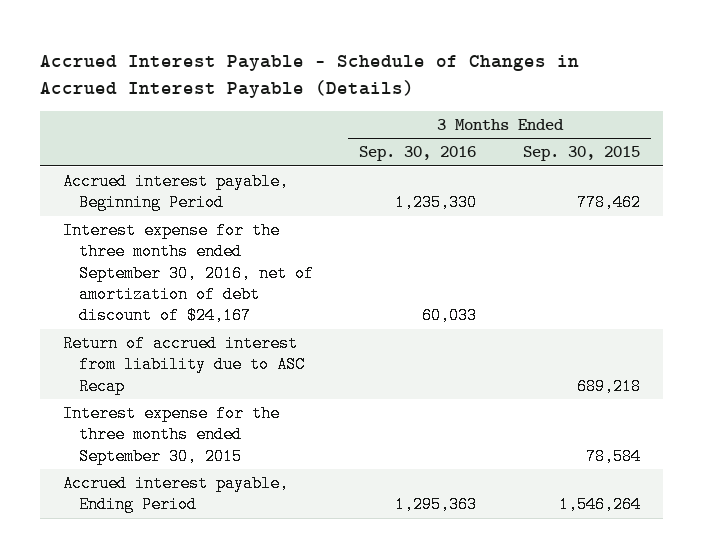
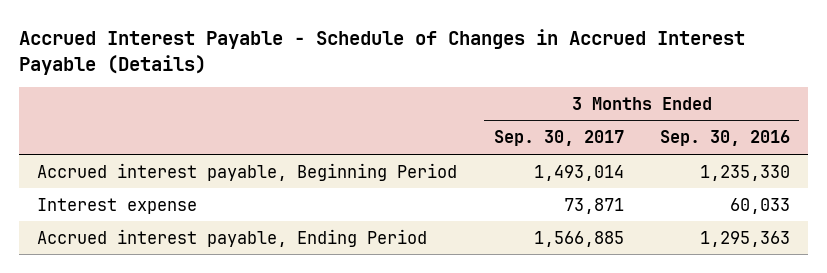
- | 3 Months Ended Sep. 30, 2016 | 3 Months Ended Sep. 30, 2015
+ | 3 Months Ended Sep. 30, 2017 | 3 Months Ended Sep. 30, 2016
- Interest expense for the three months ended September 30, 2016, net of amortization of debt discount of $24,167 | 60,033 |
- Return of accrued interest from liability due to ASC Recap | | 689,218
- Interest expense for the three months ended September 30, 2015 | | 78,584
+ Interest expense | 73,871 | 60,033

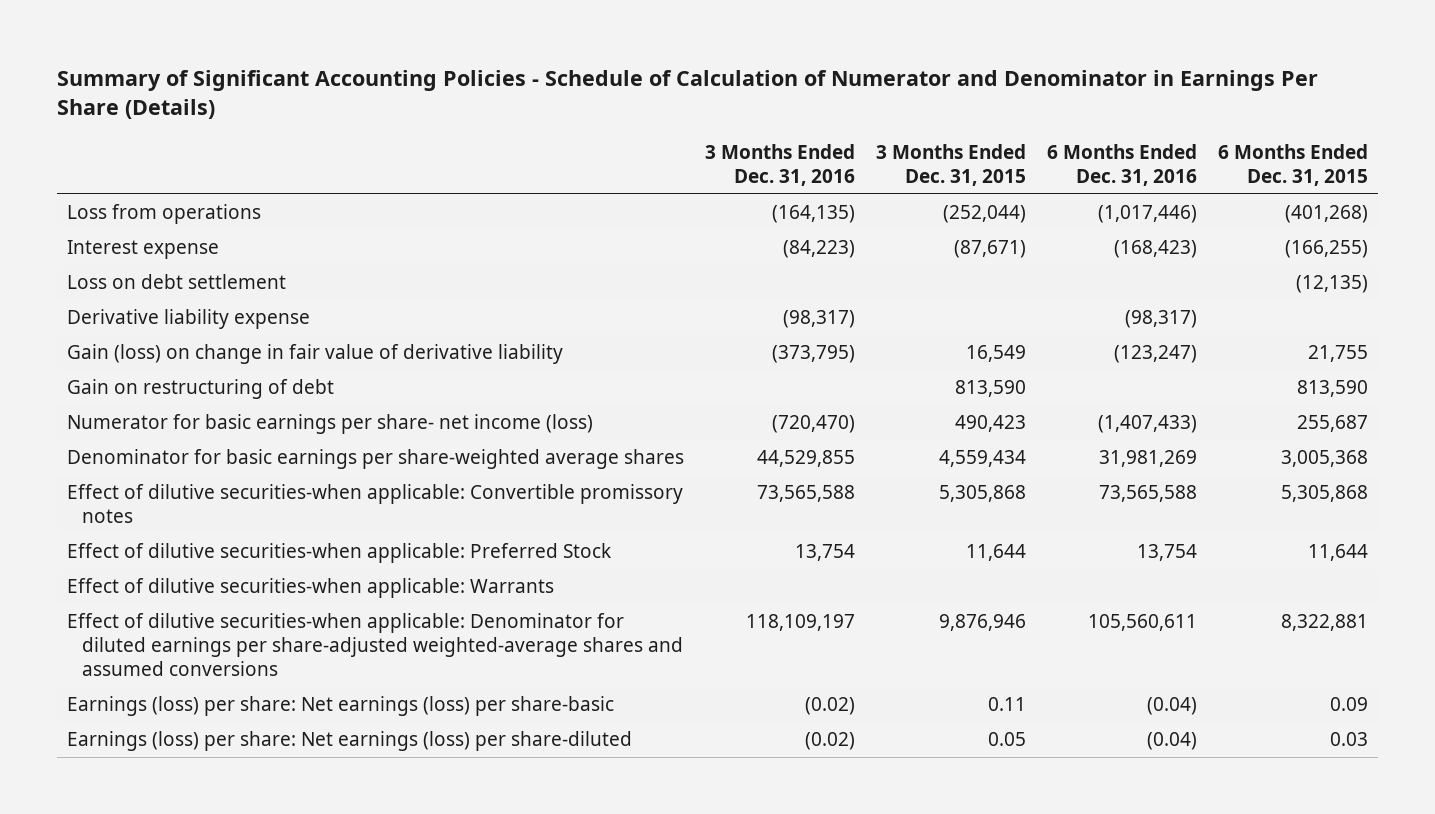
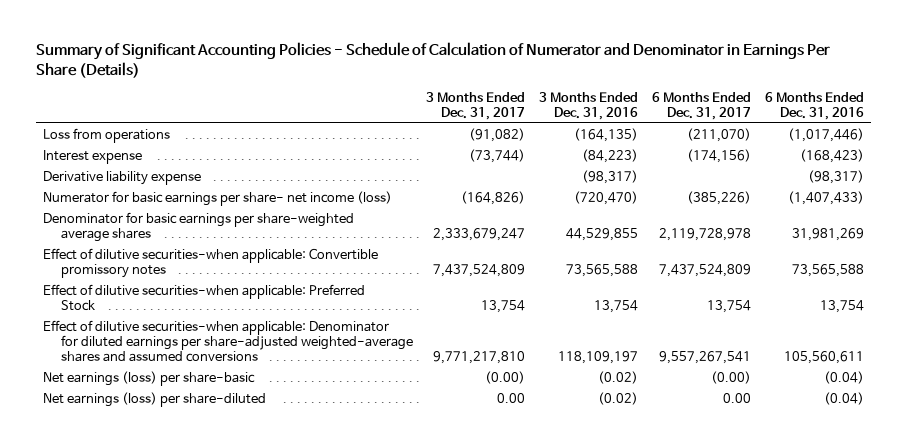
- | 3 Months Ended Dec. 31, 2016 | 3 Months Ended Dec. 31, 2015 | 6 Months Ended Dec. 31, 2016 | 6 Months Ended Dec. 31, 2015
+ | 3 Months Ended Dec. 31, 2017 | 3 Months Ended Dec. 31, 2016 | 6 Months Ended Dec. 31, 2017 | 6 Months Ended Dec. 31, 2016
- Loss on debt settlement | | | | (12,135)
- Gain (loss) on change in fair value of derivative liability | (373,795) | 16,549 | (123,247) | 21,755
- Gain on restructuring of debt | | 813,590 | | 813,590
- Effect of dilutive securities-when applicable: Warrants
- Earnings (loss) per share: Net earnings (loss) per share-basic | (0.02) | 0.11 | (0.04) | 0.09
- Earnings (loss) per share: Net earnings (loss) per share-diluted | (0.02) | 0.05 | (0.04) | 0.03
+ Net earnings (loss) per share-basic | (0.00) | (0.02) | (0.00) | (0.04)
+ Net earnings (loss) per share-diluted | 0.00 | (0.02) | 0.00 | (0.04)

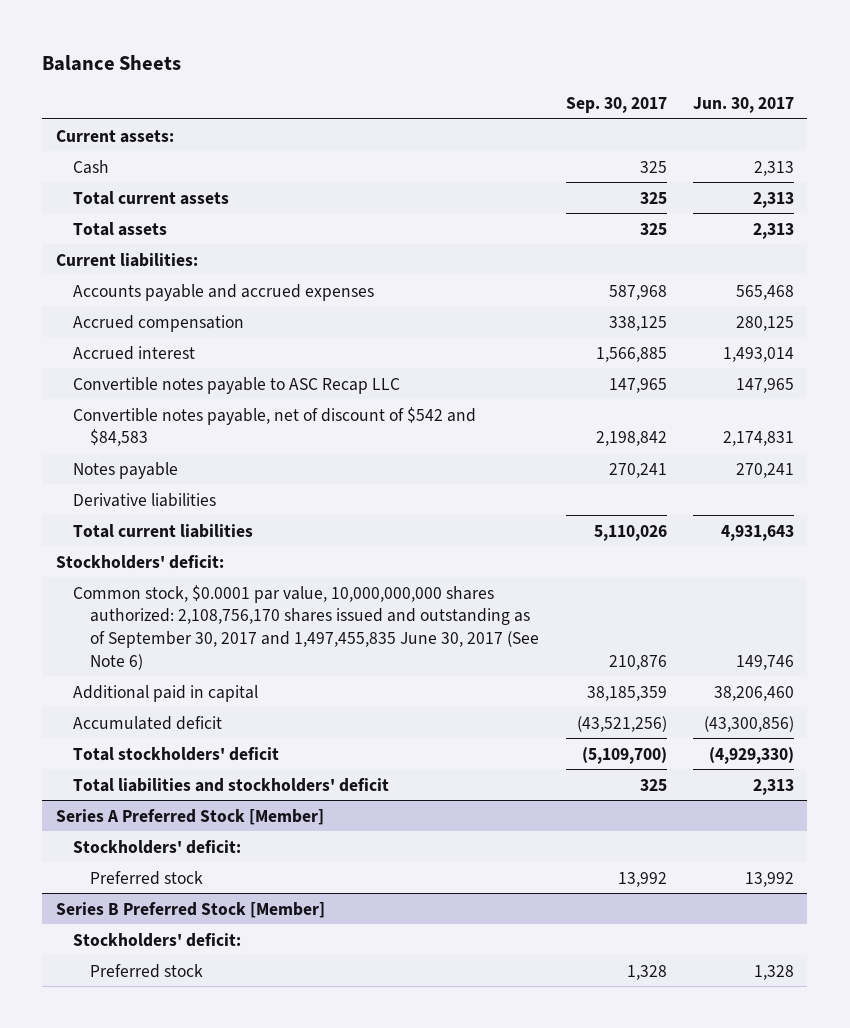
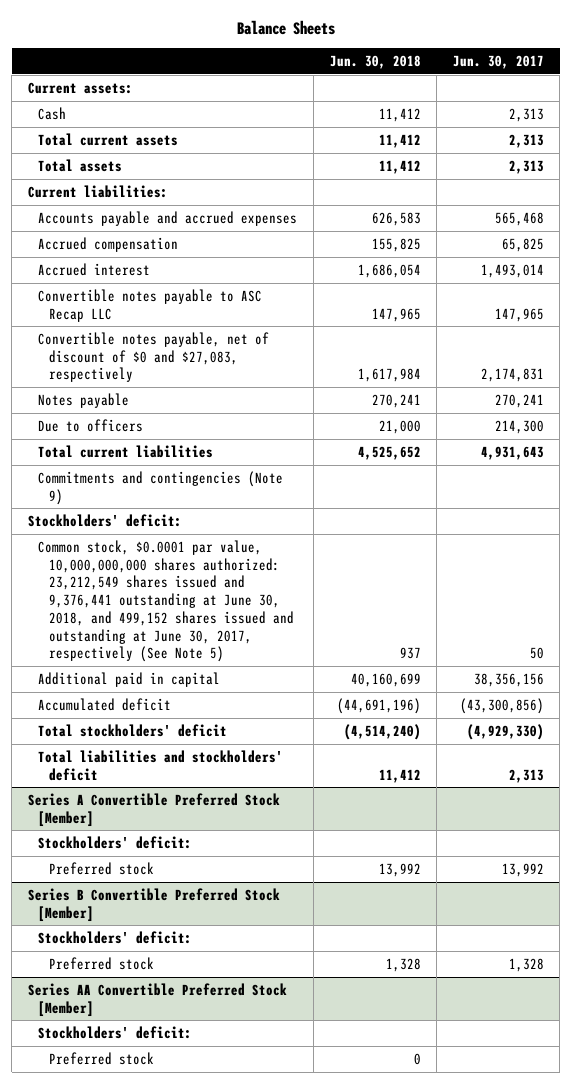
- | Sep. 30, 2017 | Jun. 30, 2017
+ | Jun. 30, 2018 | Jun. 30, 2017
- Accrued compensation | 338,125 | 280,125
+ Accrued compensation | 155,825 | 65,825
- Convertible notes payable, net of discount of $542 and $84,583 | 2,198,842 | 2,174,831
+ Convertible notes payable, net of discount of $0 and $27,083, respectively | 1,617,984 | 2,174,831
- Derivative liabilities
+ Due to officers | 21,000 | 214,300
+ Commitments and contingencies (Note 9)
- Common stock, $0.0001 par value, 10,000,000,000 shares authorized: 2,108,756,170 shares issued and outstanding as of September 30, 2017 and 1,497,455,835 June 30, 2017 (See Note 6) | 210,876 | 149,746
- Additional paid in capital | 38,185,359 | 38,206,460
+ Common stock, $0.0001 par value, 10,000,000,000 shares authorized: 23,212,549 shares issued and 9,376,441 outstanding at June 30, 2018, and 499,152 shares issued and outstanding at June 30, 2017, respectively (See Note 5) | 937 | 50
+ Additional paid in capital | 40,160,699 | 38,356,156
- Series A Preferred Stock [Member]
+ Series A Convertible Preferred Stock [Member]
- Series B Preferred Stock [Member]
+ Series B Convertible Preferred Stock [Member]
+ Series AA Convertible Preferred Stock [Member]
+ Stockholders' deficit:
+ Preferred stock | 0 |

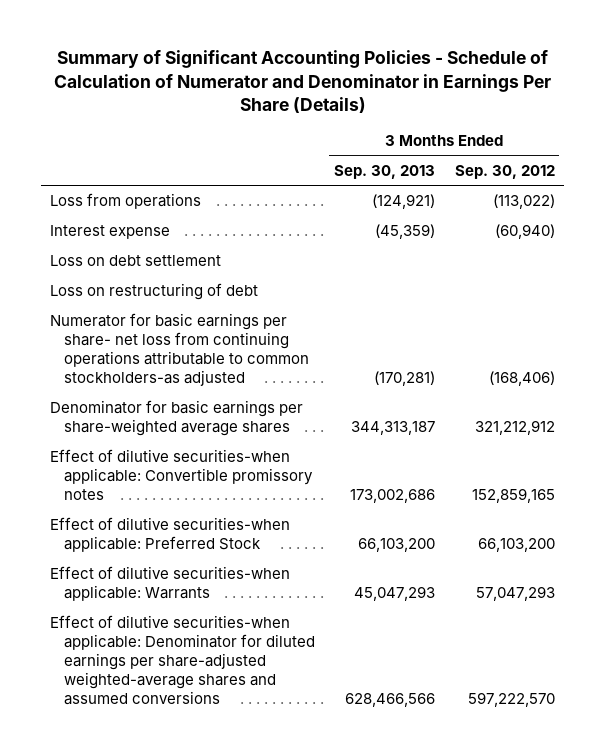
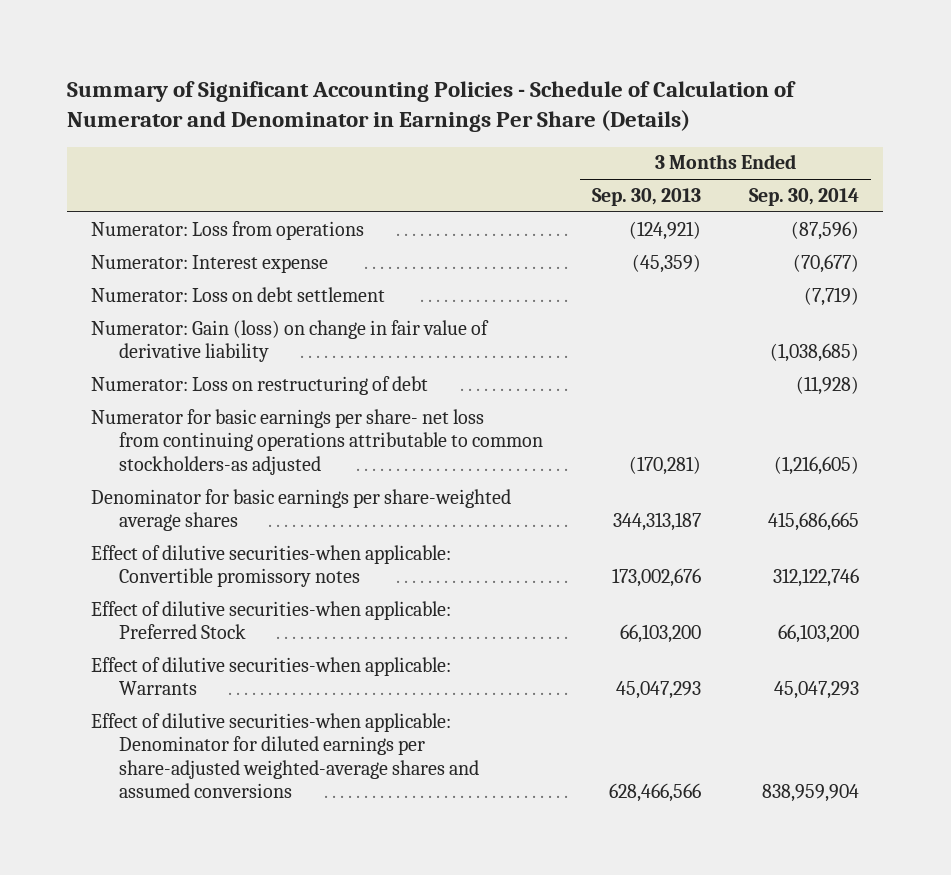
- | 3 Months Ended Sep. 30, 2013 | 3 Months Ended Sep. 30, 2012
+ | 3 Months Ended Sep. 30, 2013 | 3 Months Ended Sep. 30, 2014
- Loss from operations | (124,921) | (113,022)
- Interest expense | (45,359) | (60,940)
- Loss on debt settlement
- Loss on restructuring of debt
+ Numerator: Loss from operations | (124,921) | (87,596)
+ Numerator: Interest expense | (45,359) | (70,677)
+ Numerator: Loss on debt settlement | | (7,719)
+ Numerator: Gain (loss) on change in fair value of derivative liability | | (1,038,685)
+ Numerator: Loss on restructuring of debt | | (11,928)
- Effect of dilutive securities-when applicable: Convertible promissory notes | 173,002,686 | 152,859,165
+ Effect of dilutive securities-when applicable: Convertible promissory notes | 173,002,676 | 312,122,746

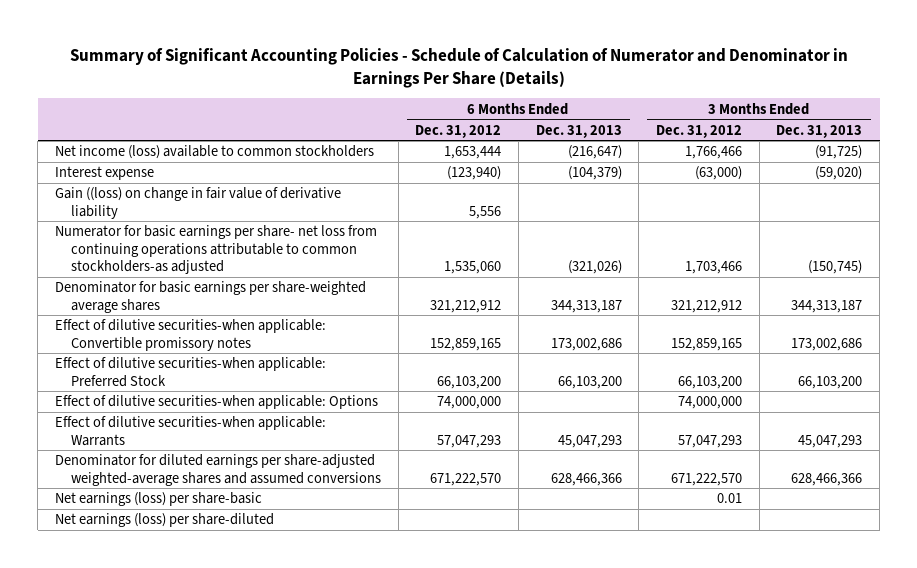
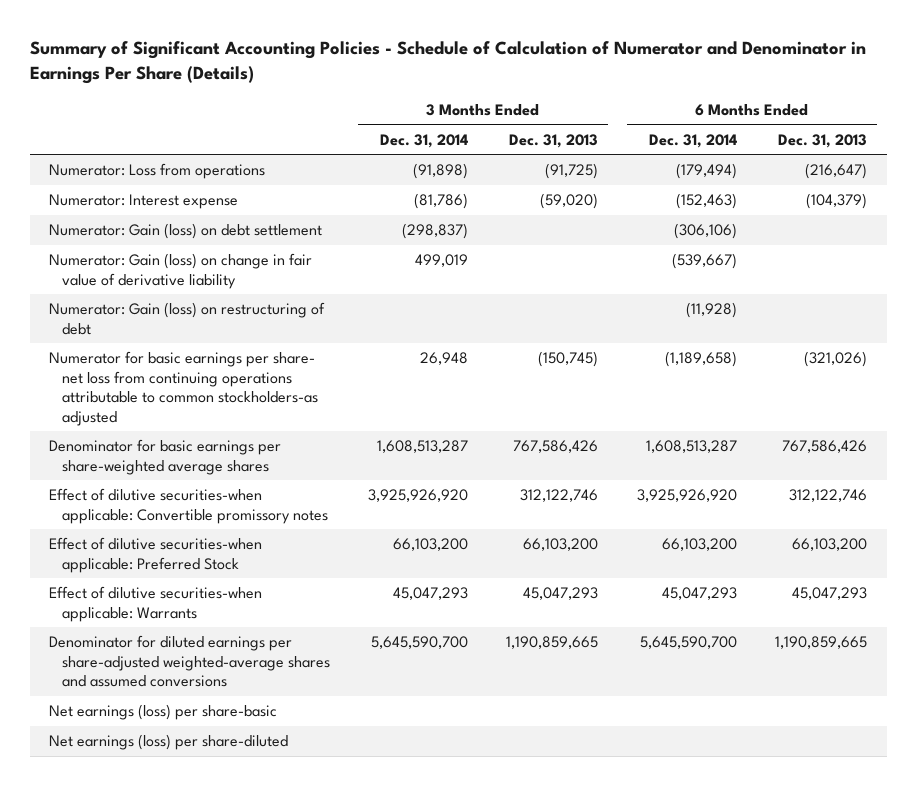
- | 6 Months Ended Dec. 31, 2012 | 6 Months Ended Dec. 31, 2013 | 3 Months Ended Dec. 31, 2012 | 3 Months Ended Dec. 31, 2013
+ | 3 Months Ended Dec. 31, 2014 | 3 Months Ended Dec. 31, 2013 | 6 Months Ended Dec. 31, 2014 | 6 Months Ended Dec. 31, 2013
- Net income (loss) available to common stockholders | 1,653,444 | (216,647) | 1,766,466 | (91,725)
- Interest expense | (123,940) | (104,379) | (63,000) | (59,020)
- Gain ((loss) on change in fair value of derivative liability | 5,556 | | |
+ Numerator: Loss from operations | (91,898) | (91,725) | (179,494) | (216,647)
+ Numerator: Interest expense | (81,786) | (59,020) | (152,463) | (104,379)
+ Numerator: Gain (loss) on debt settlement | (298,837) | | (306,106) |
+ Numerator: Gain (loss) on change in fair value of derivative liability | 499,019 | | (539,667) |
+ Numerator: Gain (loss) on restructuring of debt | | | (11,928) |
- Denominator for basic earnings per share-weighted average shares | 321,212,912 | 344,313,187 | 321,212,912 | 344,313,187
- Effect of dilutive securities-when applicable: Convertible promissory notes | 152,859,165 | 173,002,686 | 152,859,165 | 173,002,686
+ Denominator for basic earnings per share-weighted average shares | 1,608,513,287 | 767,586,426 | 1,608,513,287 | 767,586,426
+ Effect of dilutive securities-when applicable: Convertible promissory notes | 3,925,926,920 | 312,122,746 | 3,925,926,920 | 312,122,746
- Effect of dilutive securities-when applicable: Options | 74,000,000 | | 74,000,000 |
- Denominator for diluted earnings per share-adjusted weighted-average shares and assumed conversions | 671,222,570 | 628,466,366 | 671,222,570 | 628,466,366
+ Denominator for diluted earnings per share-adjusted weighted-average shares and assumed conversions | 5,645,590,700 | 1,190,859,665 | 5,645,590,700 | 1,190,859,665

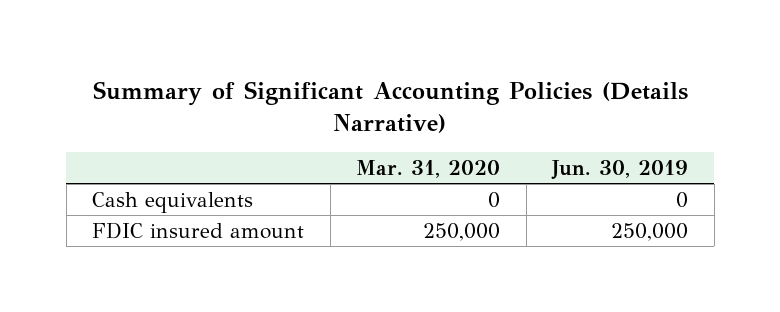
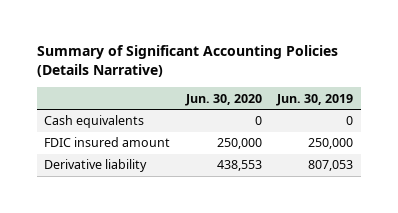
- | Mar. 31, 2020 | Jun. 30, 2019
+ | Jun. 30, 2020 | Jun. 30, 2019
+ Derivative liability | 438,553 | 807,053

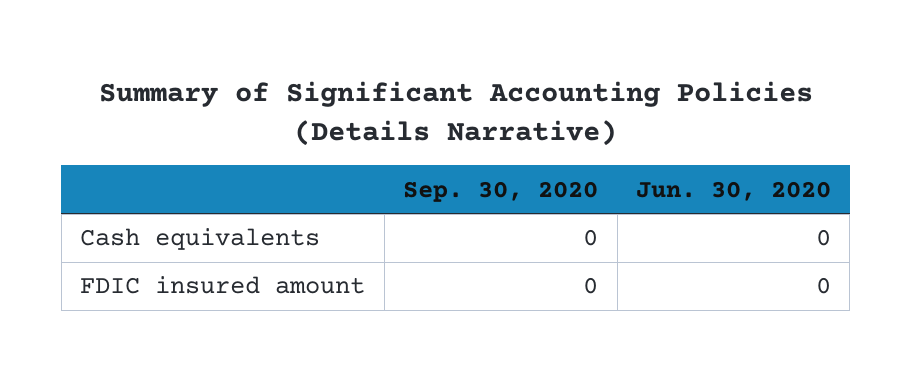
- | Jun. 30, 2020 | Jun. 30, 2019
+ | Sep. 30, 2020 | Jun. 30, 2020
- FDIC insured amount | 250,000 | 250,000
- Derivative liability | 438,553 | 807,053
+ FDIC insured amount | 0 | 0

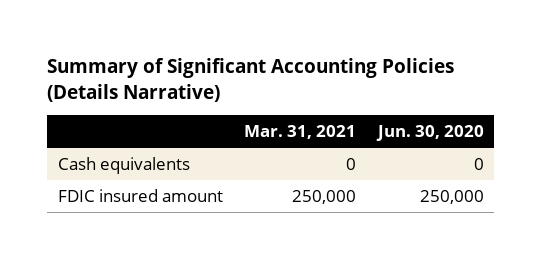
- | Sep. 30, 2020 | Jun. 30, 2020
+ | Mar. 31, 2021 | Jun. 30, 2020
- FDIC insured amount | 0 | 0
+ FDIC insured amount | 250,000 | 250,000

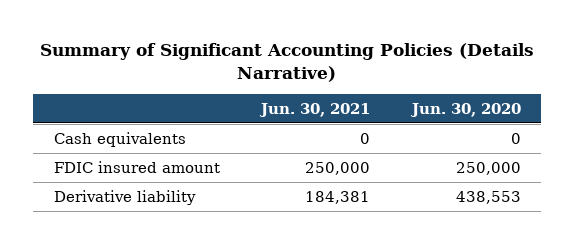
- | Mar. 31, 2021 | Jun. 30, 2020
+ | Jun. 30, 2021 | Jun. 30, 2020
+ Derivative liability | 184,381 | 438,553

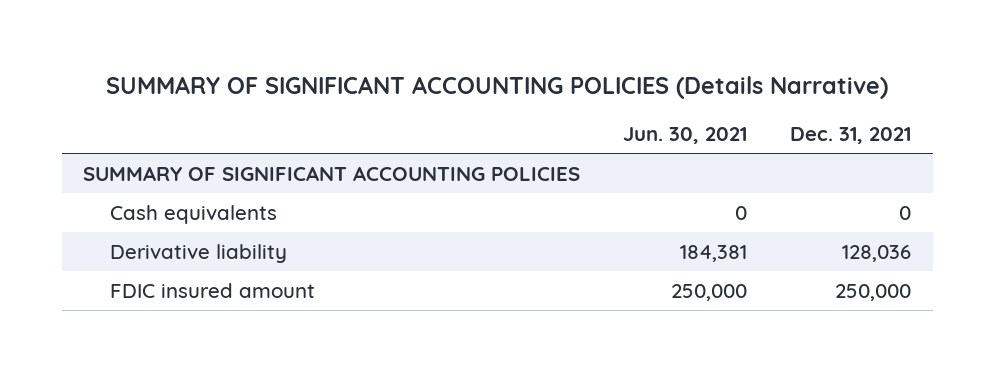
- Summary of Significant Accounting Policies (Details Narrative)
+ SUMMARY OF SIGNIFICANT ACCOUNTING POLICIES (Details Narrative)
- | Jun. 30, 2021 | Jun. 30, 2020
+ | Jun. 30, 2021 | Dec. 31, 2021
+ SUMMARY OF SIGNIFICANT ACCOUNTING POLICIES
moved down: FDIC insured amount | 250,000 | 250,000

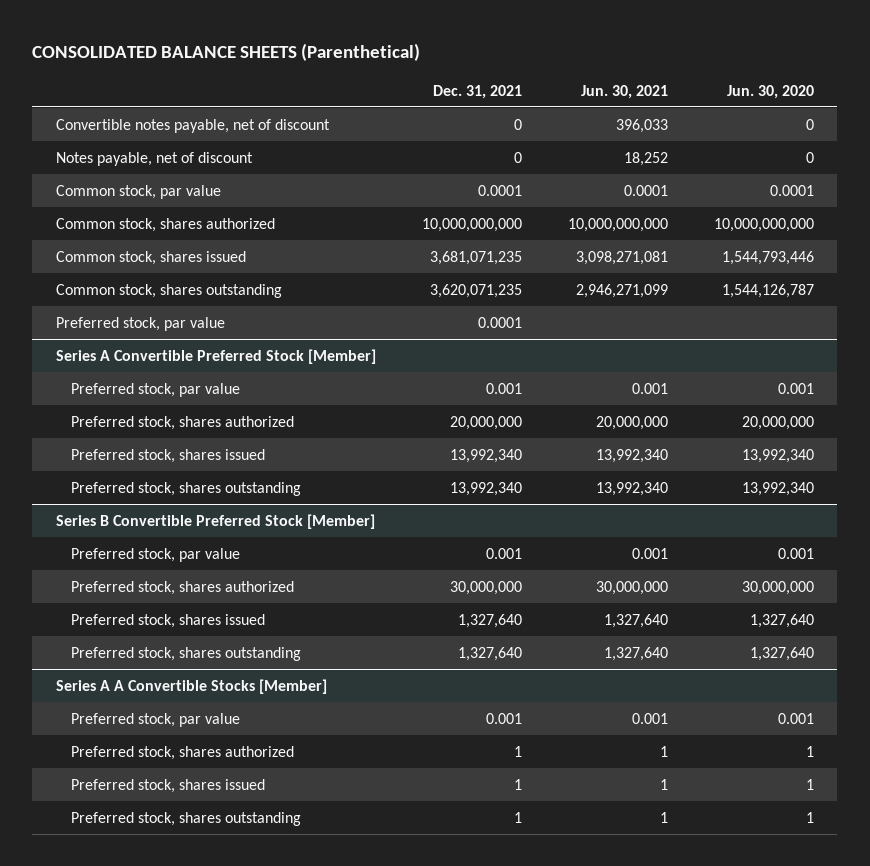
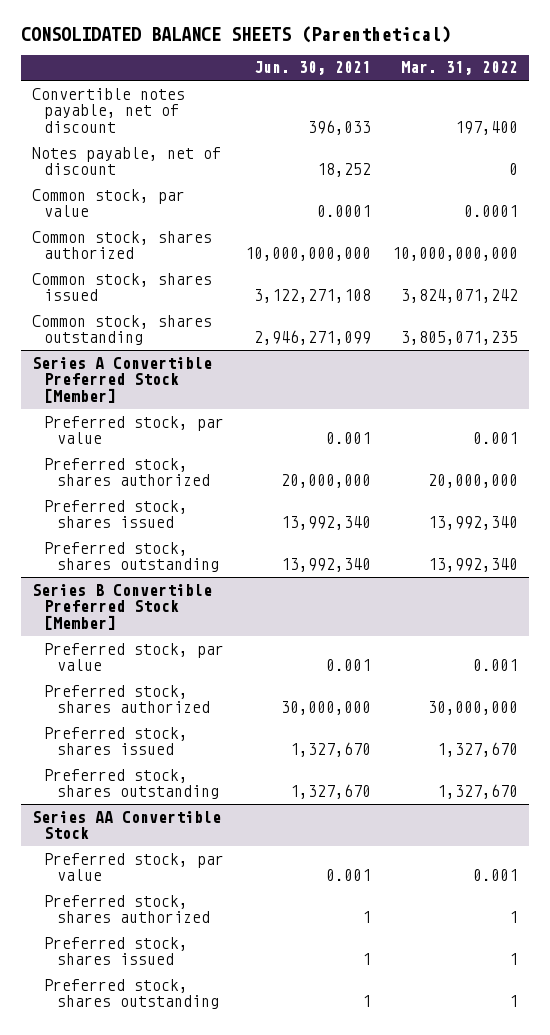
- | Dec. 31, 2021 | Jun. 30, 2021 | Jun. 30, 2020
+ | Jun. 30, 2021 | Mar. 31, 2022
- Common stock, shares issued | 3,681,071,235 | 3,098,271,081 | 1,544,793,446
+ Common stock, shares issued | 3,122,271,108 | 3,824,071,242
- Preferred stock, par value | 0.0001 | |
@ Series B Convertible Preferred Stock [Member]
- Preferred stock, shares issued | 1,327,640 | 1,327,640 | 1,327,640
- Preferred stock, shares outstanding | 1,327,640 | 1,327,640 | 1,327,640
- Series A A Convertible Stocks [Member]
@ Series B Convertible Preferred Stock [Member]
+ Preferred stock, shares issued | 1,327,670 | 1,327,670
+ Preferred stock, shares outstanding | 1,327,670 | 1,327,670
+ Series AA Convertible Stock

